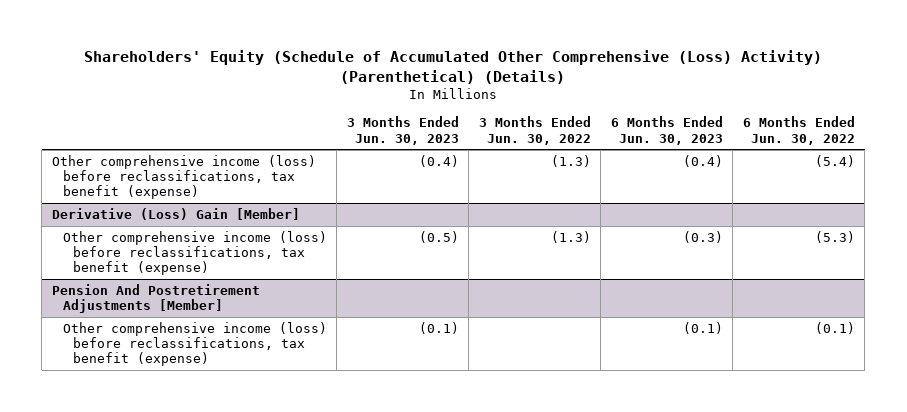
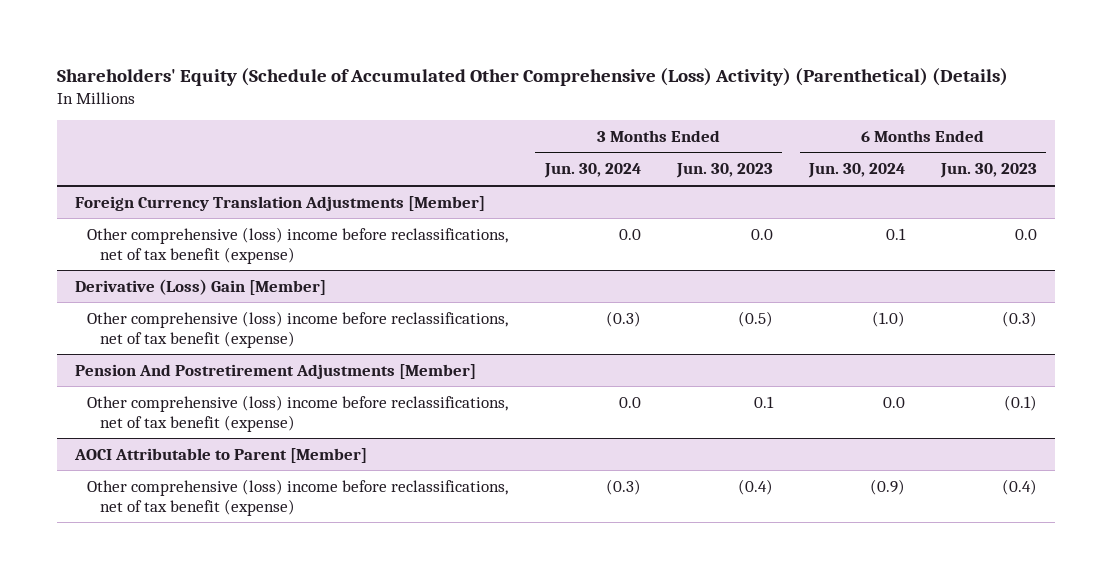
- | 3 Months Ended Jun. 30, 2023 | 3 Months Ended Jun. 30, 2022 | 6 Months Ended Jun. 30, 2023 | 6 Months Ended Jun. 30, 2022
+ | 3 Months Ended Jun. 30, 2024 | 3 Months Ended Jun. 30, 2023 | 6 Months Ended Jun. 30, 2024 | 6 Months Ended Jun. 30, 2023
- Other comprehensive income (loss) before reclassifications, tax benefit (expense) | (0.4) | (1.3) | (0.4) | (5.4)
+ Foreign Currency Translation Adjustments [Member]
+ Other comprehensive (loss) income before reclassifications, net of tax benefit (expense) | 0.0 | 0.0 | 0.1 | 0.0
@ Derivative (Loss) Gain [Member]
- Other comprehensive income (loss) before reclassifications, tax benefit (expense) | (0.5) | (1.3) | (0.3) | (5.3)
+ Other comprehensive (loss) income before reclassifications, net of tax benefit (expense) | (0.3) | (0.5) | (1.0) | (0.3)
@ Pension And Postretirement Adjustments [Member]
- Other comprehensive income (loss) before reclassifications, tax benefit (expense) | (0.1) | | (0.1) | (0.1)
+ Other comprehensive (loss) income before reclassifications, net of tax benefit (expense) | 0.0 | 0.1 | 0.0 | (0.1)
+ AOCI Attributable to Parent [Member]
+ Other comprehensive (loss) income before reclassifications, net of tax benefit (expense) | (0.3) | (0.4) | (0.9) | (0.4)

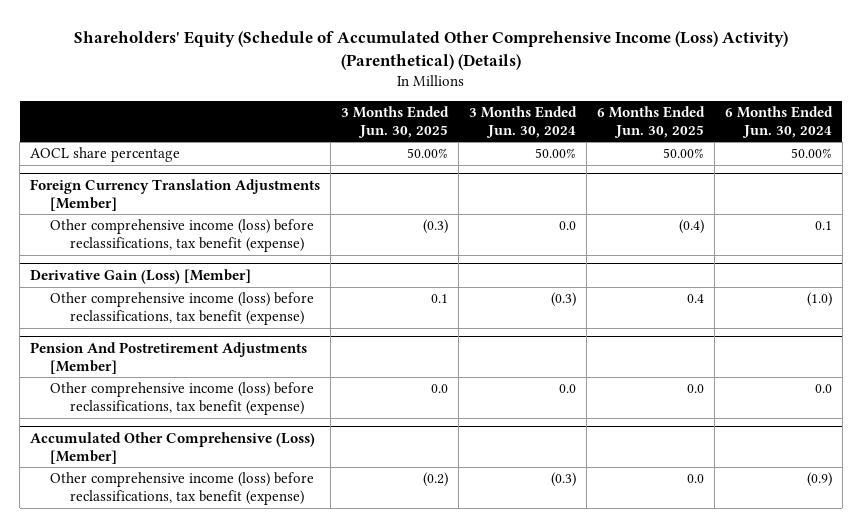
- Shareholders' Equity (Schedule of Accumulated Other Comprehensive (Loss) Activity) (Parenthetical) (Details)
+ Shareholders' Equity (Schedule of Accumulated Other Comprehensive Income (Loss) Activity) (Parenthetical) (Details)
- | 3 Months Ended Jun. 30, 2024 | 3 Months Ended Jun. 30, 2023 | 6 Months Ended Jun. 30, 2024 | 6 Months Ended Jun. 30, 2023
+ | 3 Months Ended Jun. 30, 2025 | 3 Months Ended Jun. 30, 2024 | 6 Months Ended Jun. 30, 2025 | 6 Months Ended Jun. 30, 2024
+ AOCL share percentage | 50.00% | 50.00% | 50.00% | 50.00%
@ Foreign Currency Translation Adjustments [Member]
- Other comprehensive (loss) income before reclassifications, net of tax benefit (expense) | 0.0 | 0.0 | 0.1 | 0.0
- Derivative (Loss) Gain [Member]
- Other comprehensive (loss) income before reclassifications, net of tax benefit (expense) | (0.3) | (0.5) | (1.0) | (0.3)
@ Foreign Currency Translation Adjustments [Member]
+ Other comprehensive income (loss) before reclassifications, tax benefit (expense) | (0.3) | 0.0 | (0.4) | 0.1
+ Derivative Gain (Loss) [Member]
+ Other comprehensive income (loss) before reclassifications, tax benefit (expense) | 0.1 | (0.3) | 0.4 | (1.0)
@ Pension And Postretirement Adjustments [Member]
- Other comprehensive (loss) income before reclassifications, net of tax benefit (expense) | 0.0 | 0.1 | 0.0 | (0.1)
- AOCI Attributable to Parent [Member]
- Other comprehensive (loss) income before reclassifications, net of tax benefit (expense) | (0.3) | (0.4) | (0.9) | (0.4)
@ Pension And Postretirement Adjustments [Member]
+ Other comprehensive income (loss) before reclassifications, tax benefit (expense) | 0.0 | 0.0 | 0.0 | 0.0
+ Accumulated Other Comprehensive (Loss) [Member]
+ Other comprehensive income (loss) before reclassifications, tax benefit (expense) | (0.2) | (0.3) | 0.0 | (0.9)

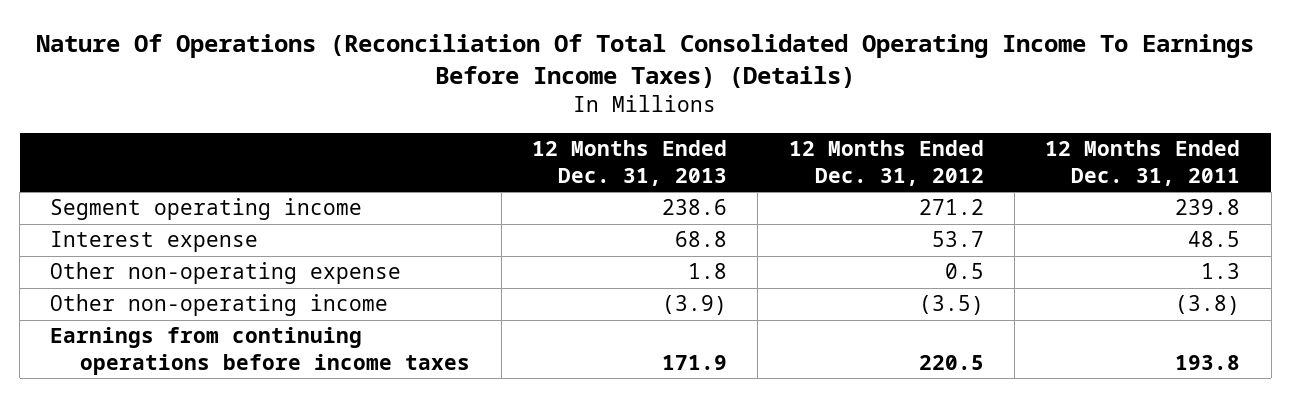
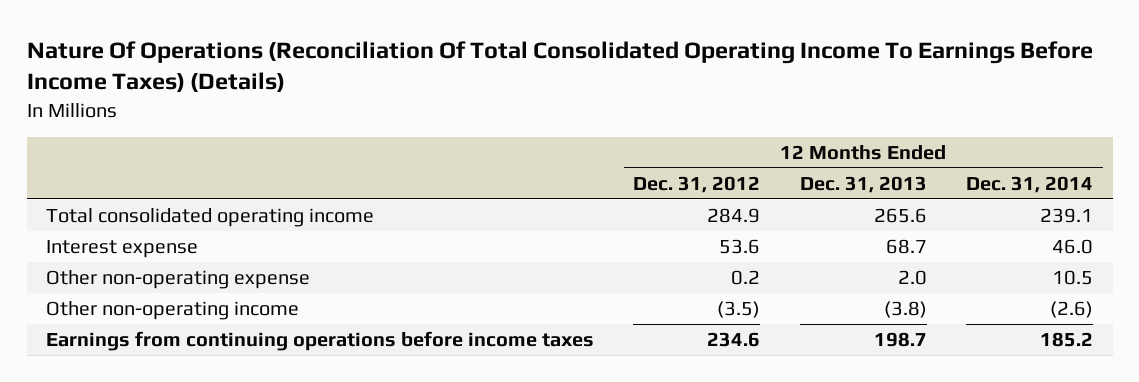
- | 12 Months Ended Dec. 31, 2013 | 12 Months Ended Dec. 31, 2012 | 12 Months Ended Dec. 31, 2011
+ | 12 Months Ended Dec. 31, 2012 | 12 Months Ended Dec. 31, 2013 | 12 Months Ended Dec. 31, 2014
- Segment operating income | 238.6 | 271.2 | 239.8
- Interest expense | 68.8 | 53.7 | 48.5
- Other non-operating expense | 1.8 | 0.5 | 1.3
- Other non-operating income | (3.9) | (3.5) | (3.8)
- Earnings from continuing operations before income taxes | 171.9 | 220.5 | 193.8
+ Total consolidated operating income | 284.9 | 265.6 | 239.1
+ Interest expense | 53.6 | 68.7 | 46.0
+ Other non-operating expense | 0.2 | 2.0 | 10.5
+ Other non-operating income | (3.5) | (3.8) | (2.6)
+ Earnings from continuing operations before income taxes | 234.6 | 198.7 | 185.2

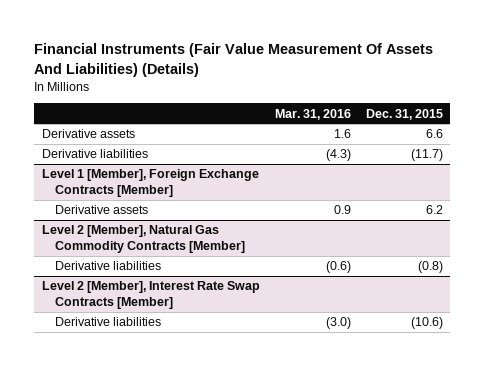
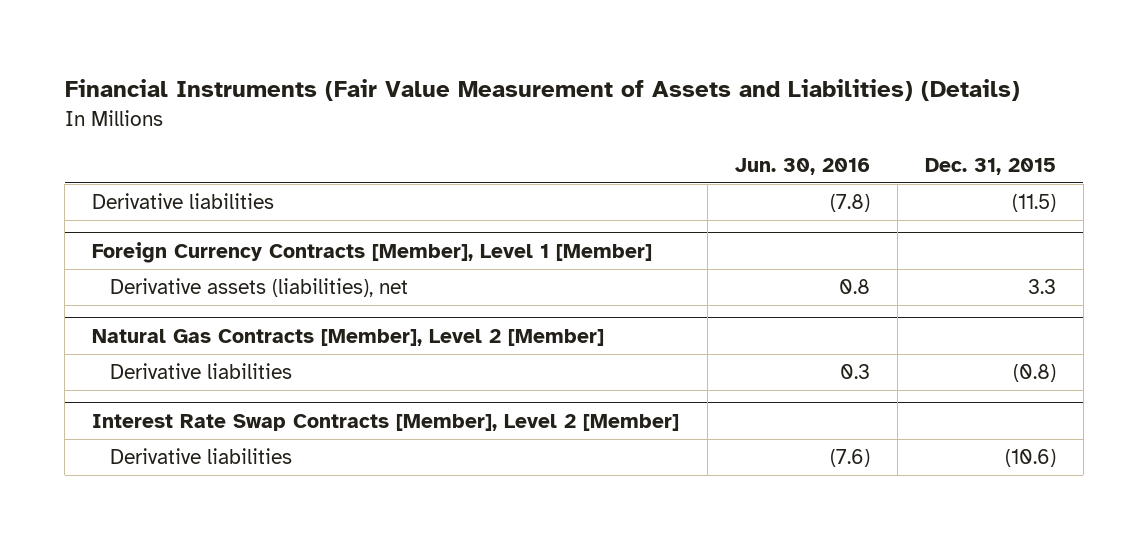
- Financial Instruments (Fair Value Measurement Of Assets And Liabilities) (Details)
+ Financial Instruments (Fair Value Measurement of Assets and Liabilities) (Details)
- | Mar. 31, 2016 | Dec. 31, 2015
+ | Jun. 30, 2016 | Dec. 31, 2015
- Derivative assets | 1.6 | 6.6
- Derivative liabilities | (4.3) | (11.7)
- Level 1 [Member], Foreign Exchange Contracts [Member]
- Derivative assets | 0.9 | 6.2
- Level 2 [Member], Natural Gas Commodity Contracts [Member]
+ Derivative liabilities | (7.8) | (11.5)
+ Foreign Currency Contracts [Member], Level 1 [Member]
+ Derivative assets (liabilities), net | 0.8 | 3.3
+ Natural Gas Contracts [Member], Level 2 [Member]
- Level 2 [Member], Interest Rate Swap Contracts [Member]
+ Interest Rate Swap Contracts [Member], Level 2 [Member]

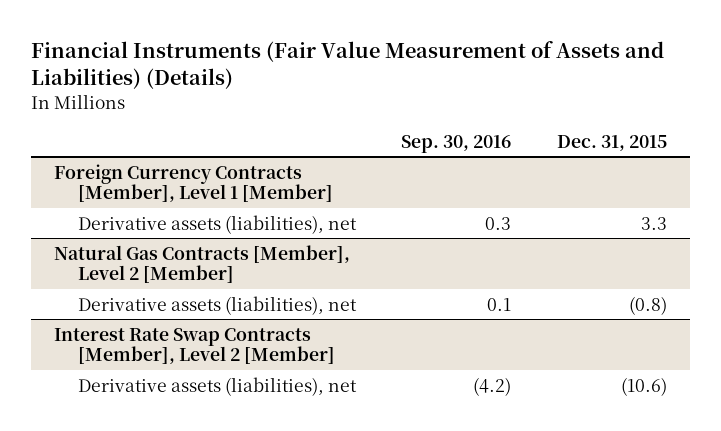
- | Jun. 30, 2016 | Dec. 31, 2015
+ | Sep. 30, 2016 | Dec. 31, 2015
- Derivative liabilities | (7.8) | (11.5)
@ Natural Gas Contracts [Member], Level 2 [Member]
- Derivative liabilities | 0.3 | (0.8)
+ Derivative assets (liabilities), net | 0.1 | (0.8)
@ Interest Rate Swap Contracts [Member], Level 2 [Member]
- Derivative liabilities | (7.6) | (10.6)
+ Derivative assets (liabilities), net | (4.2) | (10.6)

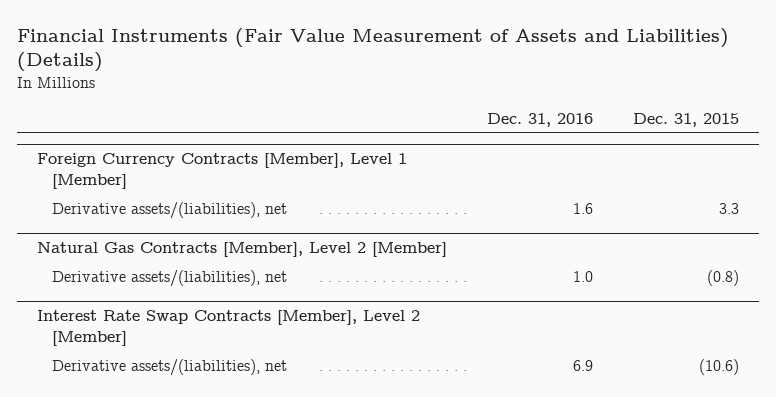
- | Sep. 30, 2016 | Dec. 31, 2015
+ | Dec. 31, 2016 | Dec. 31, 2015
@ Foreign Currency Contracts [Member], Level 1 [Member]
- Derivative assets (liabilities), net | 0.3 | 3.3
+ Derivative assets/(liabilities), net | 1.6 | 3.3
@ Natural Gas Contracts [Member], Level 2 [Member]
- Derivative assets (liabilities), net | 0.1 | (0.8)
+ Derivative assets/(liabilities), net | 1.0 | (0.8)
@ Interest Rate Swap Contracts [Member], Level 2 [Member]
- Derivative assets (liabilities), net | (4.2) | (10.6)
+ Derivative assets/(liabilities), net | 6.9 | (10.6)

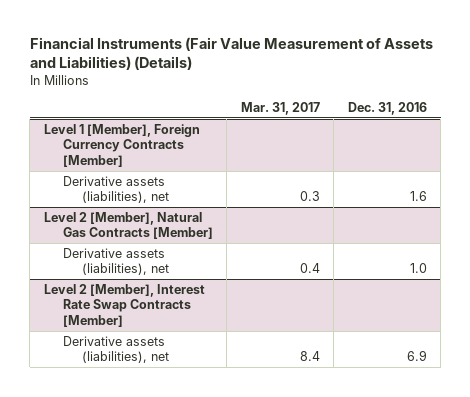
- | Dec. 31, 2016 | Dec. 31, 2015
+ | Mar. 31, 2017 | Dec. 31, 2016
- Foreign Currency Contracts [Member], Level 1 [Member]
- Derivative assets/(liabilities), net | 1.6 | 3.3
- Natural Gas Contracts [Member], Level 2 [Member]
- Derivative assets/(liabilities), net | 1.0 | (0.8)
- Interest Rate Swap Contracts [Member], Level 2 [Member]
- Derivative assets/(liabilities), net | 6.9 | (10.6)
+ Level 1 [Member], Foreign Currency Contracts [Member]
+ Derivative assets (liabilities), net | 0.3 | 1.6
+ Level 2 [Member], Natural Gas Contracts [Member]
+ Derivative assets (liabilities), net | 0.4 | 1.0
+ Level 2 [Member], Interest Rate Swap Contracts [Member]
+ Derivative assets (liabilities), net | 8.4 | 6.9

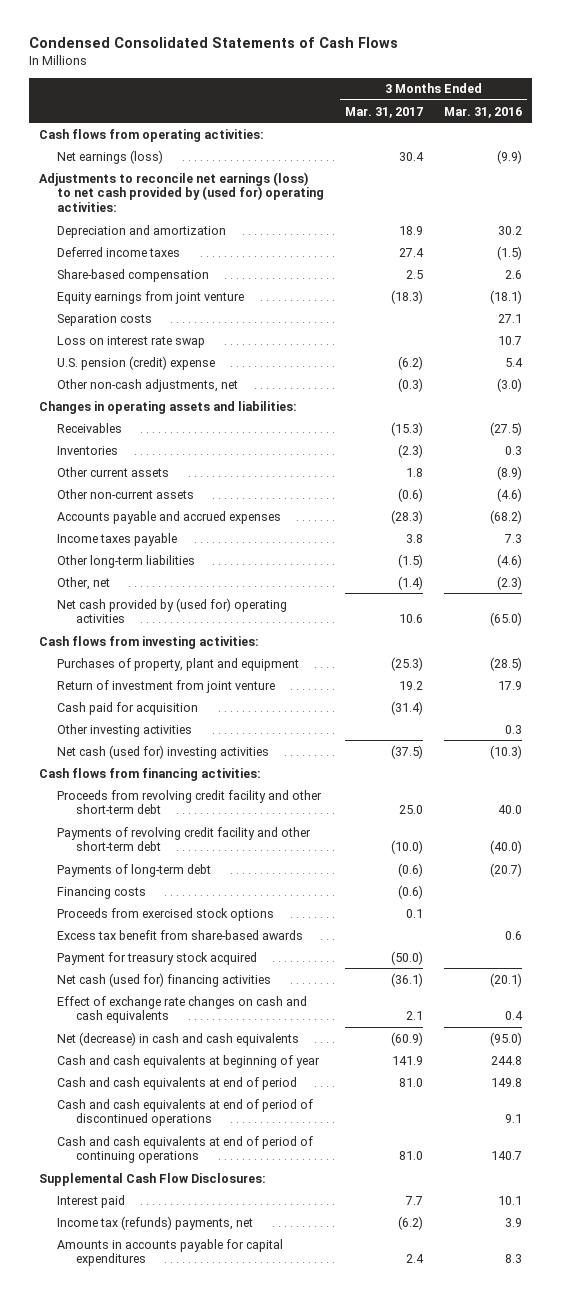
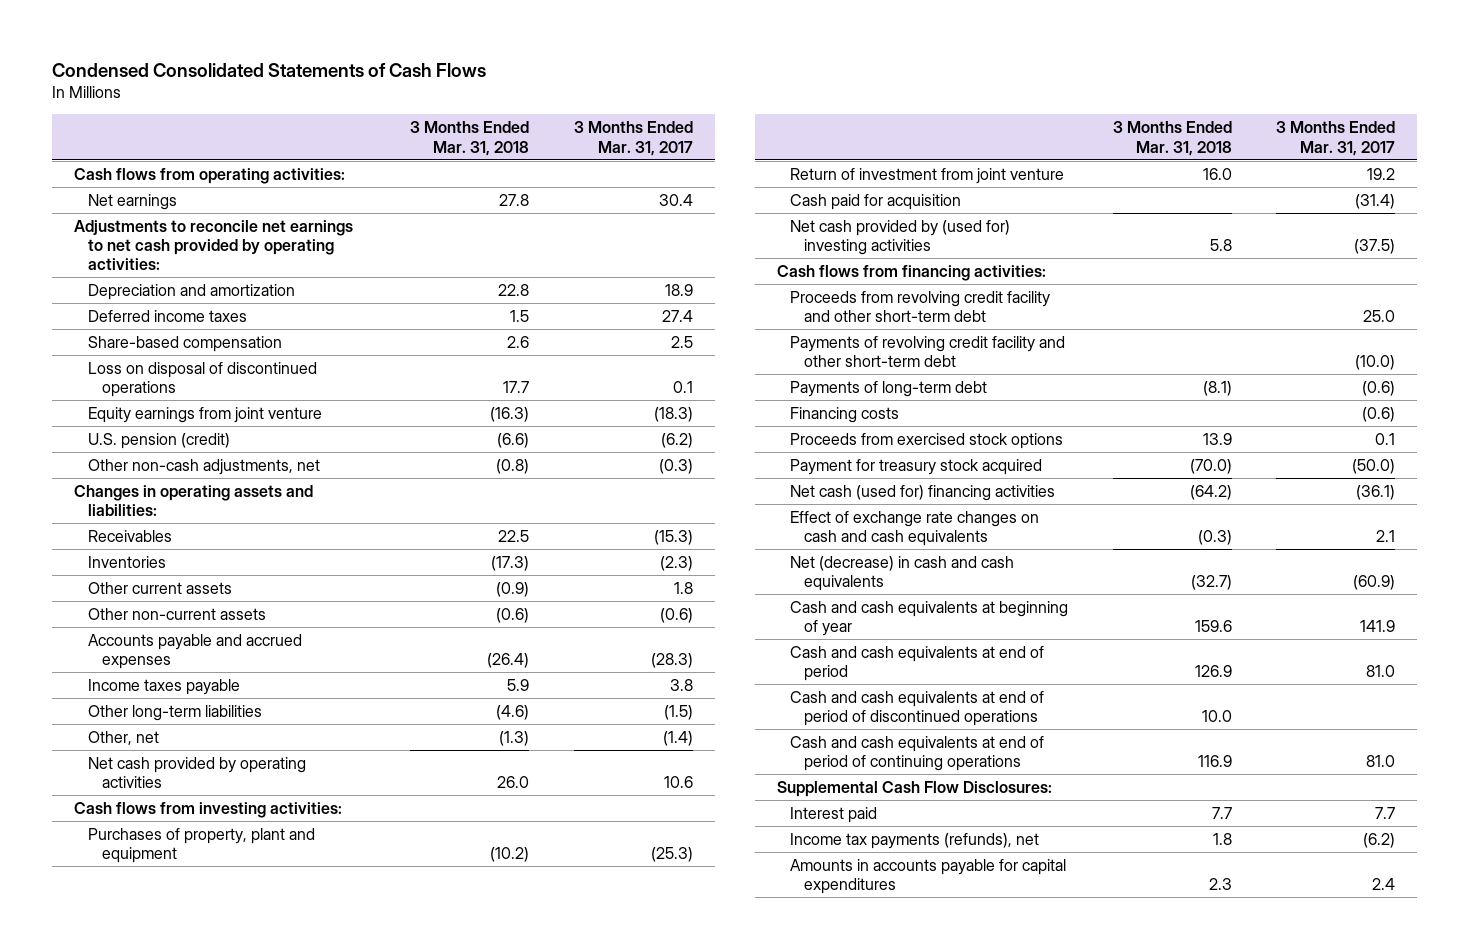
- | 3 Months Ended Mar. 31, 2017 | 3 Months Ended Mar. 31, 2016
+ | 3 Months Ended Mar. 31, 2018 | 3 Months Ended Mar. 31, 2017
- Net earnings (loss) | 30.4 | (9.9)
- Adjustments to reconcile net earnings (loss) to net cash provided by (used for) operating activities:
+ Net earnings | 27.8 | 30.4
+ Adjustments to reconcile net earnings to net cash provided by operating activities:
+ Loss on disposal of discontinued operations | 17.7 | 0.1
- Separation costs | | 27.1
- Loss on interest rate swap | | 10.7
- U.S. pension (credit) expense | (6.2) | 5.4
+ U.S. pension (credit) | (6.6) | (6.2)
- Net cash provided by (used for) operating activities | 10.6 | (65.0)
+ Net cash provided by operating activities | 26.0 | 10.6
- Other investing activities | | 0.3
- Net cash (used for) investing activities | (37.5) | (10.3)
+ Net cash provided by (used for) investing activities | 5.8 | (37.5)
- Excess tax benefit from share-based awards | | 0.6
- Income tax (refunds) payments, net | (6.2) | 3.9
+ Income tax payments (refunds), net | 1.8 | (6.2)

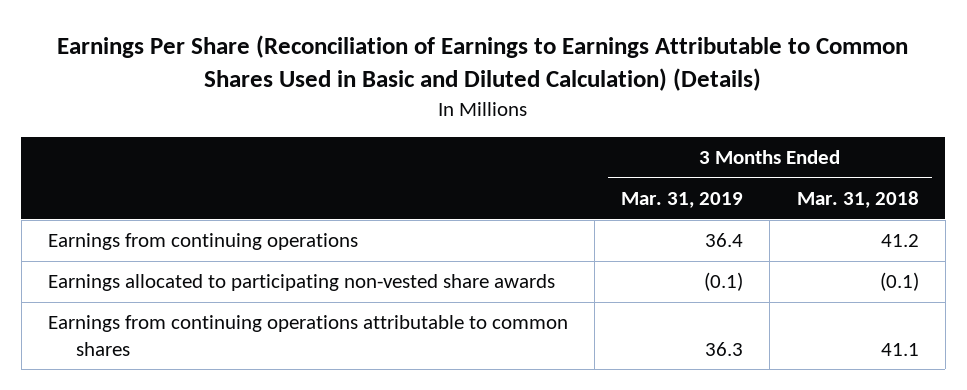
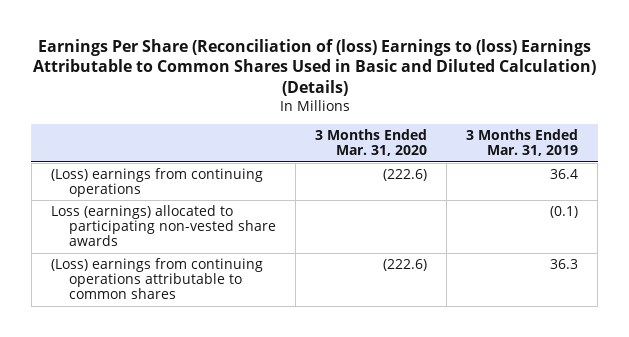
- Earnings Per Share (Reconciliation of Earnings to Earnings Attributable to Common Shares Used in Basic and Diluted Calculation) (Details)
+ Earnings Per Share (Reconciliation of (loss) Earnings to (loss) Earnings Attributable to Common Shares Used in Basic and Diluted Calculation) (Details)
- | 3 Months Ended Mar. 31, 2019 | 3 Months Ended Mar. 31, 2018
+ | 3 Months Ended Mar. 31, 2020 | 3 Months Ended Mar. 31, 2019
- Earnings from continuing operations | 36.4 | 41.2
- Earnings allocated to participating non-vested share awards | (0.1) | (0.1)
- Earnings from continuing operations attributable to common shares | 36.3 | 41.1
+ (Loss) earnings from continuing operations | (222.6) | 36.4
+ Loss (earnings) allocated to participating non-vested share awards | | (0.1)
+ (Loss) earnings from continuing operations attributable to common shares | (222.6) | 36.3

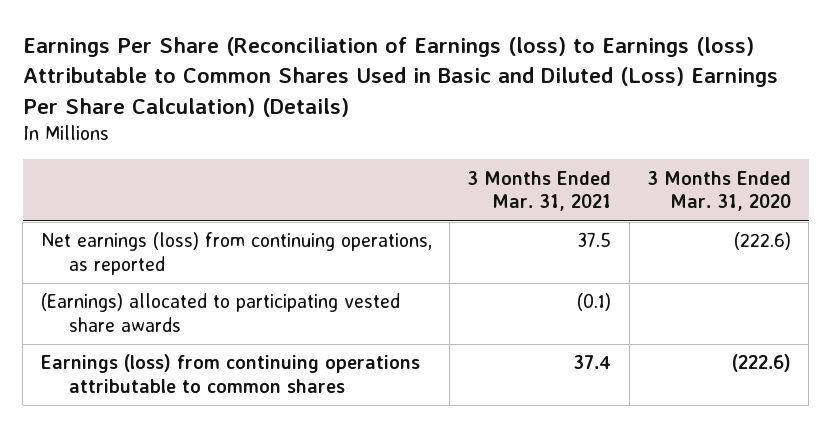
- Earnings Per Share (Reconciliation of (loss) Earnings to (loss) Earnings Attributable to Common Shares Used in Basic and Diluted Calculation) (Details)
+ Earnings Per Share (Reconciliation of Earnings (loss) to Earnings (loss) Attributable to Common Shares Used in Basic and Diluted (Loss) Earnings Per Share Calculation) (Details)
- | 3 Months Ended Mar. 31, 2020 | 3 Months Ended Mar. 31, 2019
+ | 3 Months Ended Mar. 31, 2021 | 3 Months Ended Mar. 31, 2020
- (Loss) earnings from continuing operations | (222.6) | 36.4
- Loss (earnings) allocated to participating non-vested share awards | | (0.1)
- (Loss) earnings from continuing operations attributable to common shares | (222.6) | 36.3
+ Net earnings (loss) from continuing operations, as reported | 37.5 | (222.6)
+ (Earnings) allocated to participating vested share awards | (0.1) |
+ Earnings (loss) from continuing operations attributable to common shares | 37.4 | (222.6)

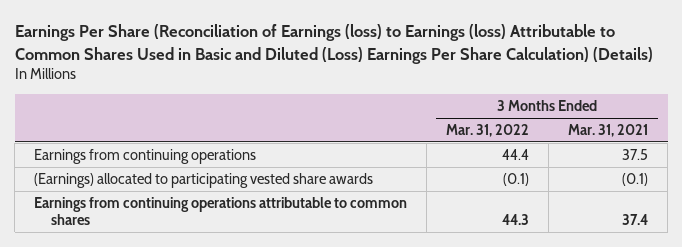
- | 3 Months Ended Mar. 31, 2021 | 3 Months Ended Mar. 31, 2020
+ | 3 Months Ended Mar. 31, 2022 | 3 Months Ended Mar. 31, 2021
- Net earnings (loss) from continuing operations, as reported | 37.5 | (222.6)
+ Earnings from continuing operations | 44.4 | 37.5
- Earnings (loss) from continuing operations attributable to common shares | 37.4 | (222.6)
+ Earnings from continuing operations attributable to common shares | 44.3 | 37.4

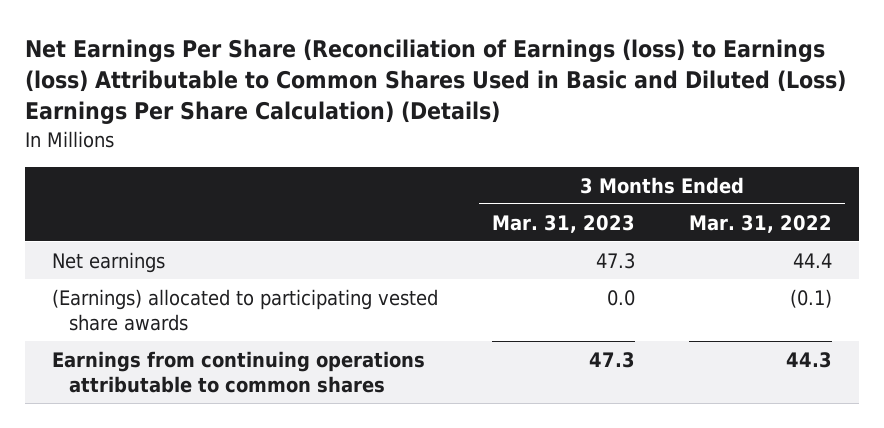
- Earnings Per Share (Reconciliation of Earnings (loss) to Earnings (loss) Attributable to Common Shares Used in Basic and Diluted (Loss) Earnings Per Share Calculation) (Details)
+ Net Earnings Per Share (Reconciliation of Earnings (loss) to Earnings (loss) Attributable to Common Shares Used in Basic and Diluted (Loss) Earnings Per Share Calculation) (Details)
- | 3 Months Ended Mar. 31, 2022 | 3 Months Ended Mar. 31, 2021
+ | 3 Months Ended Mar. 31, 2023 | 3 Months Ended Mar. 31, 2022
- Earnings from continuing operations | 44.4 | 37.5
+ Net earnings | 47.3 | 44.4

